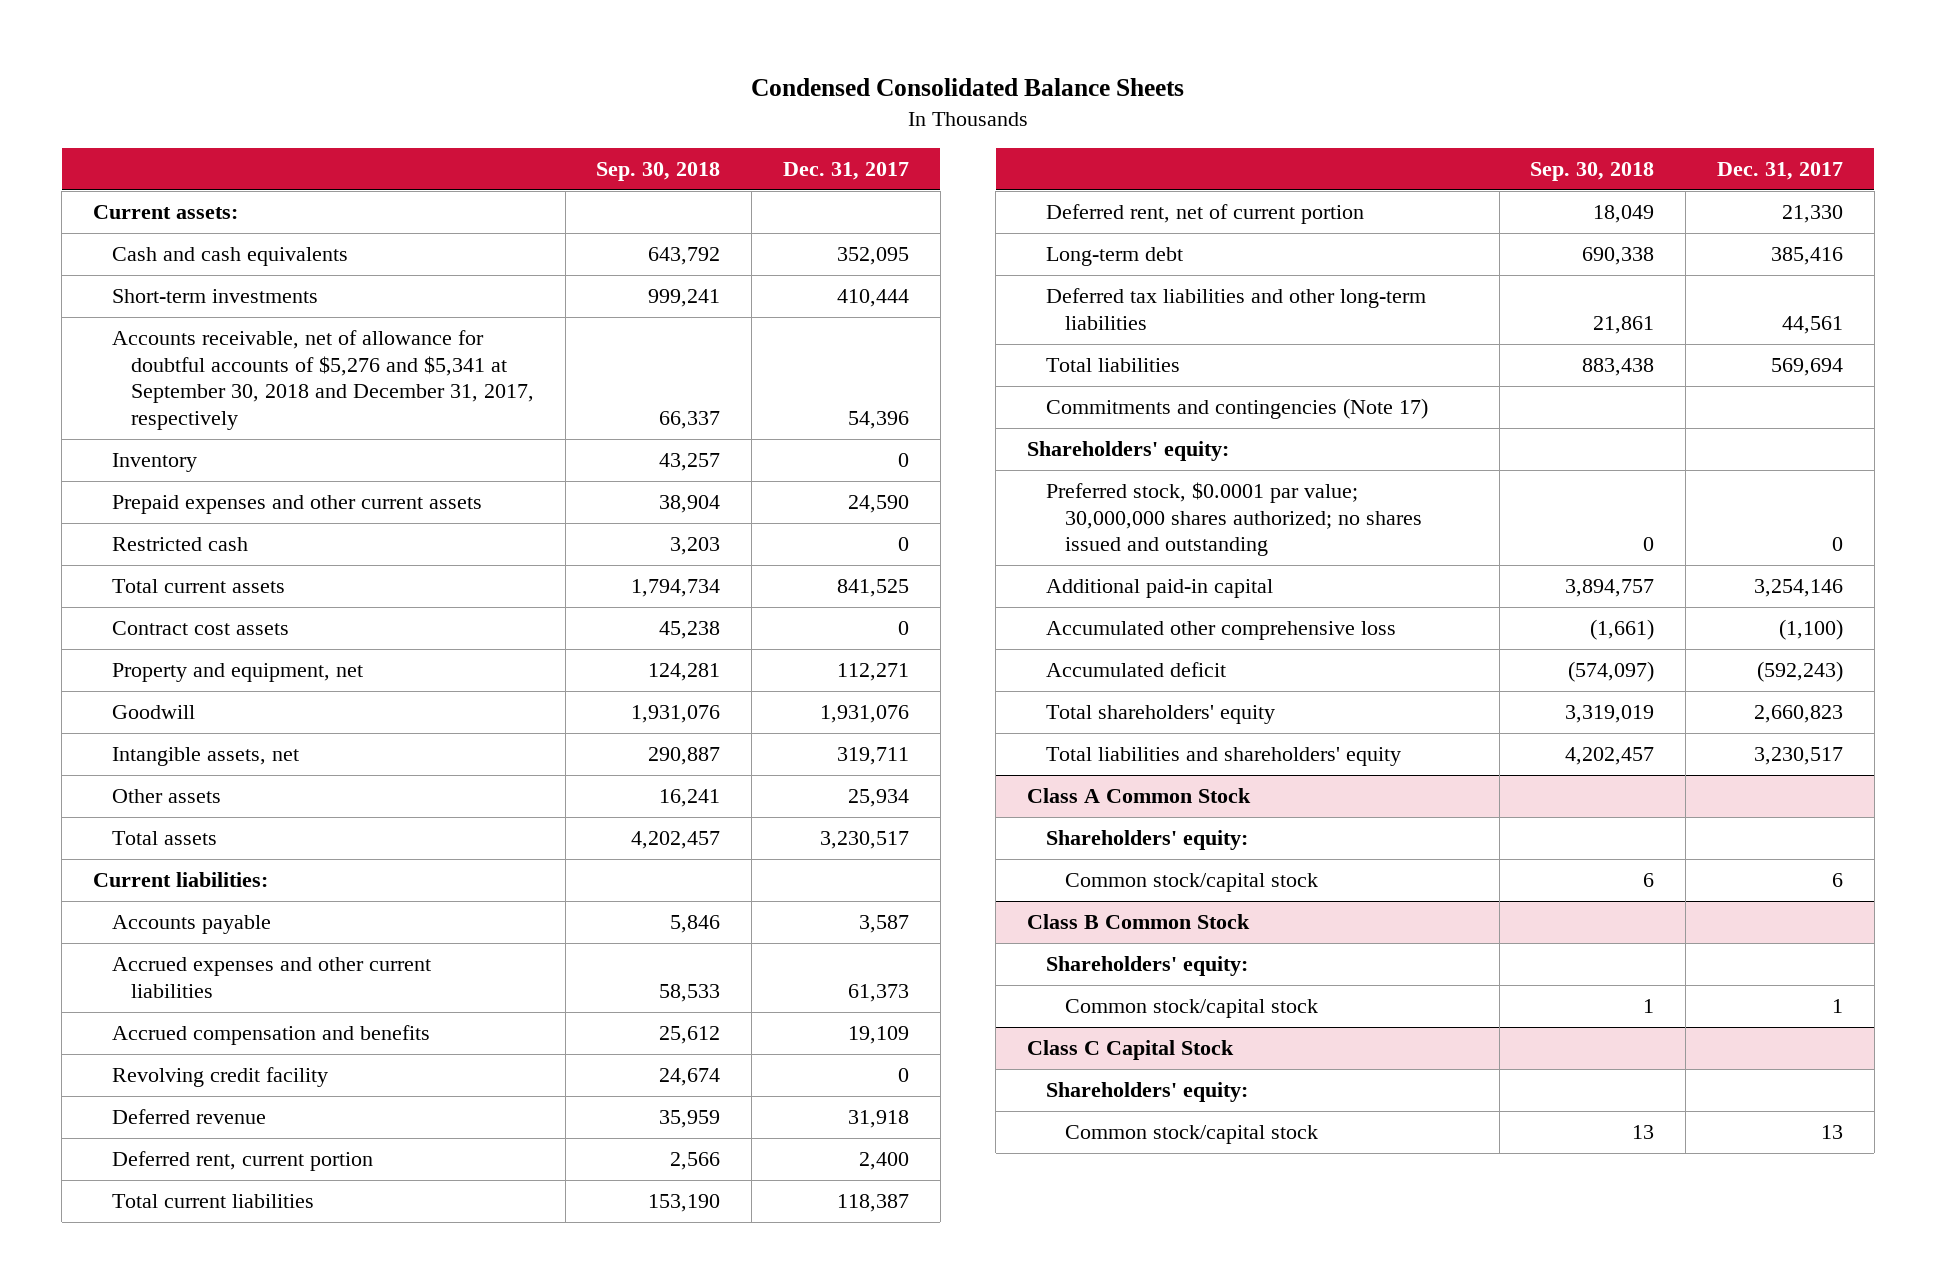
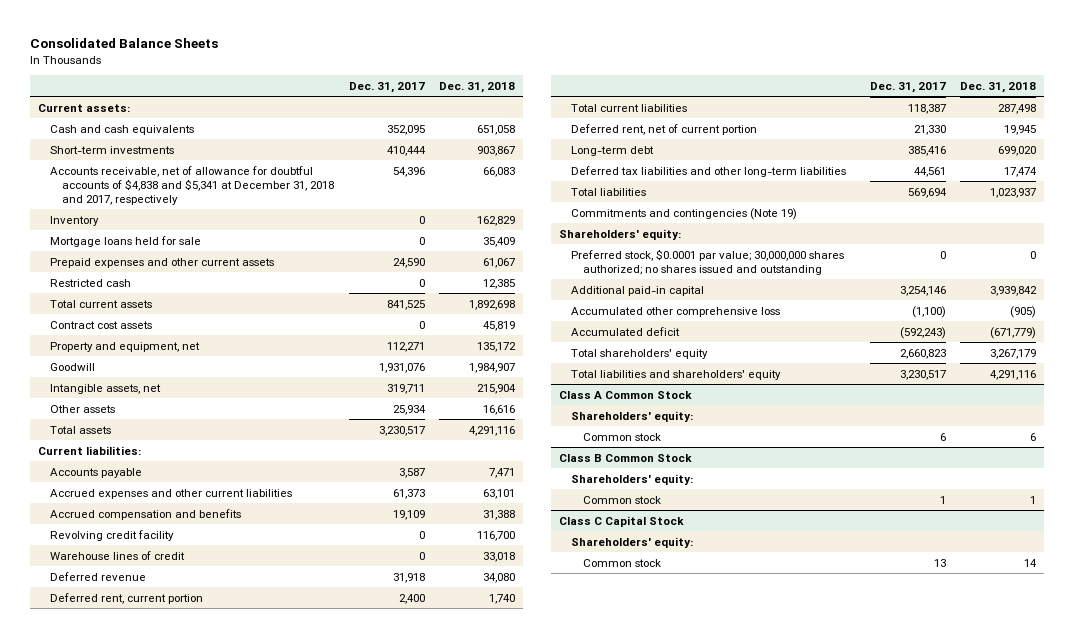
- Condensed Consolidated Balance Sheets
+ Consolidated Balance Sheets
- | Sep. 30, 2018 | Dec. 31, 2017
+ | Dec. 31, 2017 | Dec. 31, 2018
- Accounts receivable, net of allowance for doubtful accounts of $5,276 and $5,341 at September 30, 2018 and December 31, 2017, respectively | 66,337 | 54,396
+ Accounts receivable, net of allowance for doubtful accounts of $4,838 and $5,341 at December 31, 2018 and 2017, respectively | 54,396 | 66,083
+ Mortgage loans held for sale | 0 | 35,409
+ Warehouse lines of credit | 0 | 33,018
- Commitments and contingencies (Note 17)
+ Commitments and contingencies (Note 19)
@ Class A Common Stock
- Common stock/capital stock | 6 | 6
+ Common stock | 6 | 6
@ Class B Common Stock
- Common stock/capital stock | 1 | 1
+ Common stock | 1 | 1
@ Class C Capital Stock
- Common stock/capital stock | 13 | 13
+ Common stock | 13 | 14

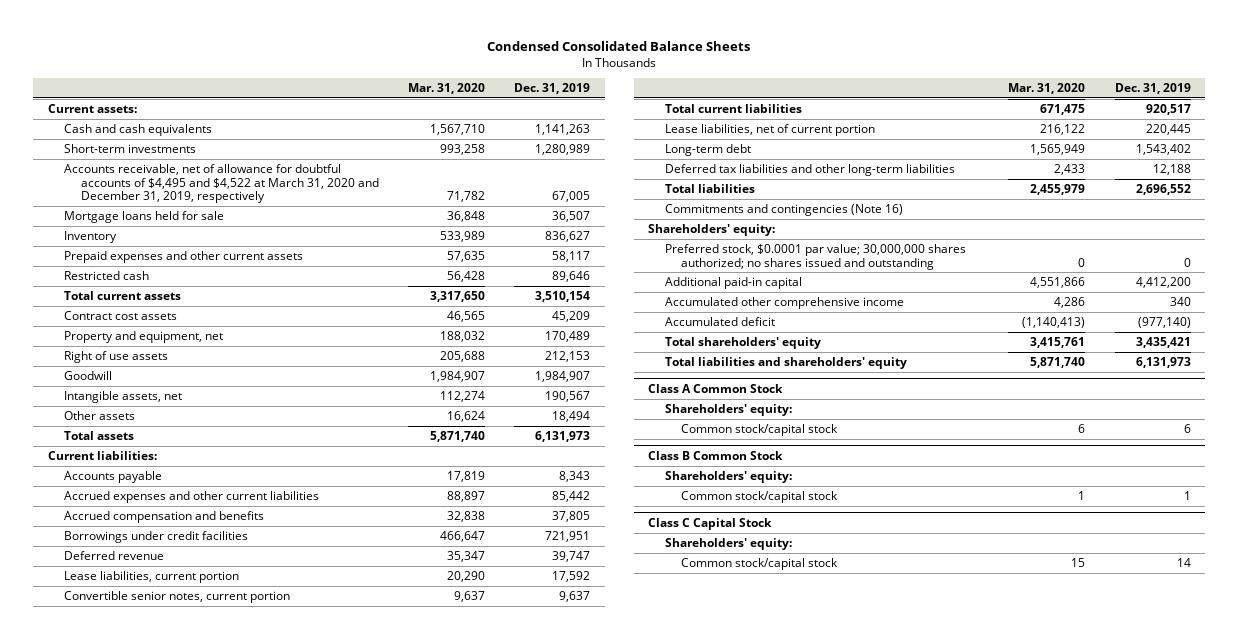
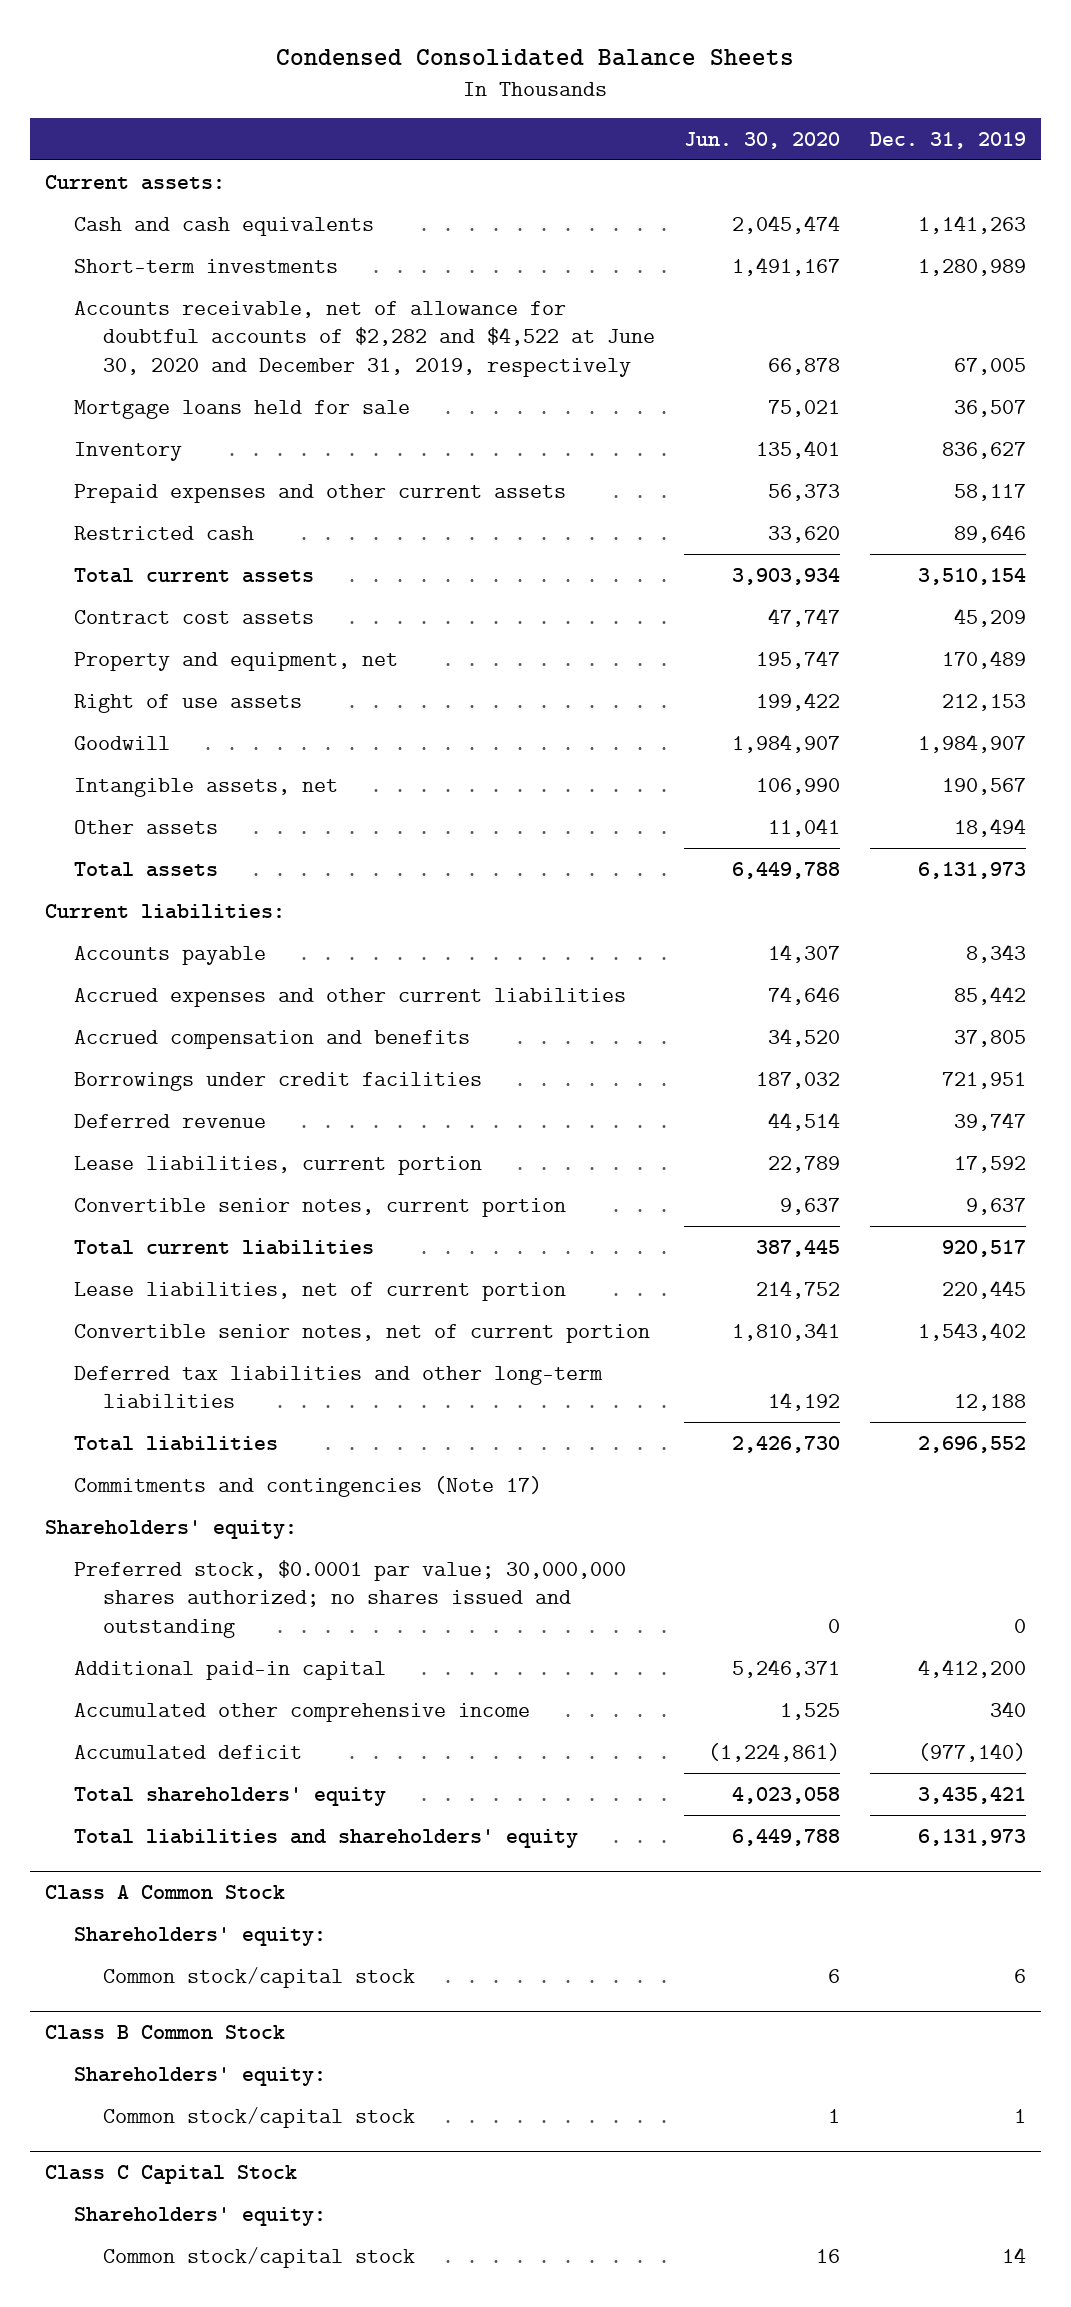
- | Mar. 31, 2020 | Dec. 31, 2019
+ | Jun. 30, 2020 | Dec. 31, 2019
- Accounts receivable, net of allowance for doubtful accounts of $4,495 and $4,522 at March 31, 2020 and December 31, 2019, respectively | 71,782 | 67,005
+ Accounts receivable, net of allowance for doubtful accounts of $2,282 and $4,522 at June 30, 2020 and December 31, 2019, respectively | 66,878 | 67,005
- Long-term debt | 1,565,949 | 1,543,402
+ Convertible senior notes, net of current portion | 1,810,341 | 1,543,402
- Commitments and contingencies (Note 16)
+ Commitments and contingencies (Note 17)

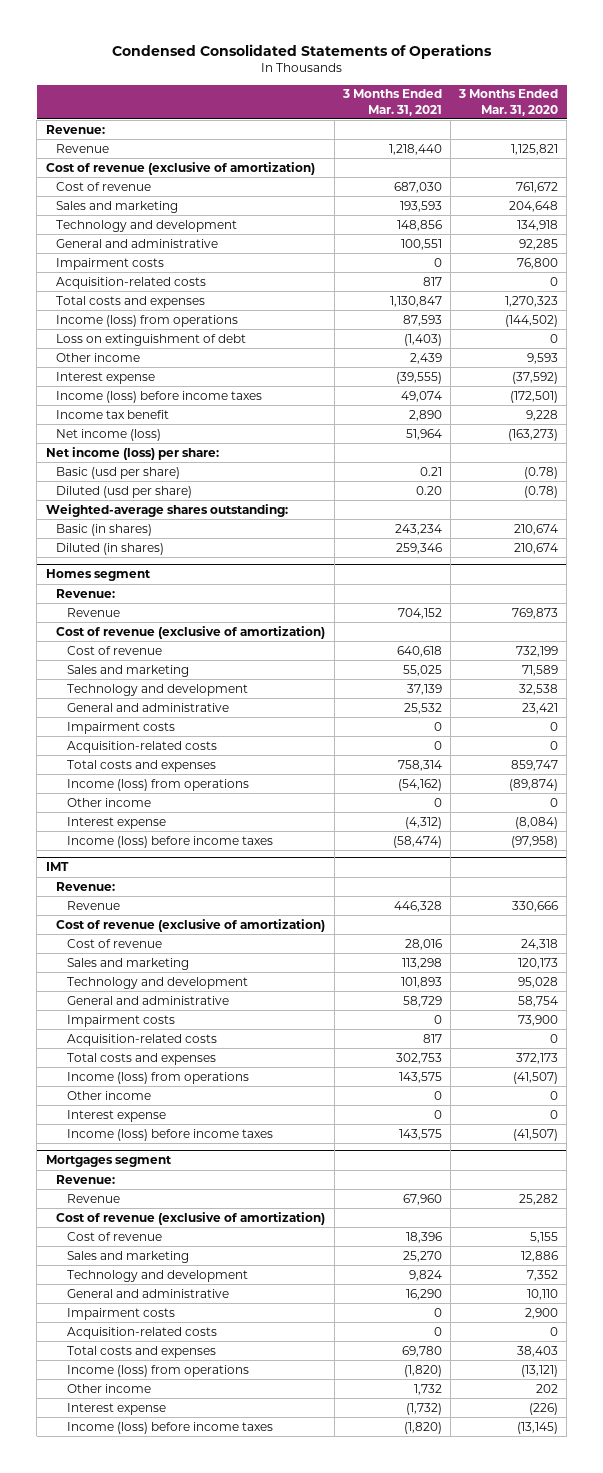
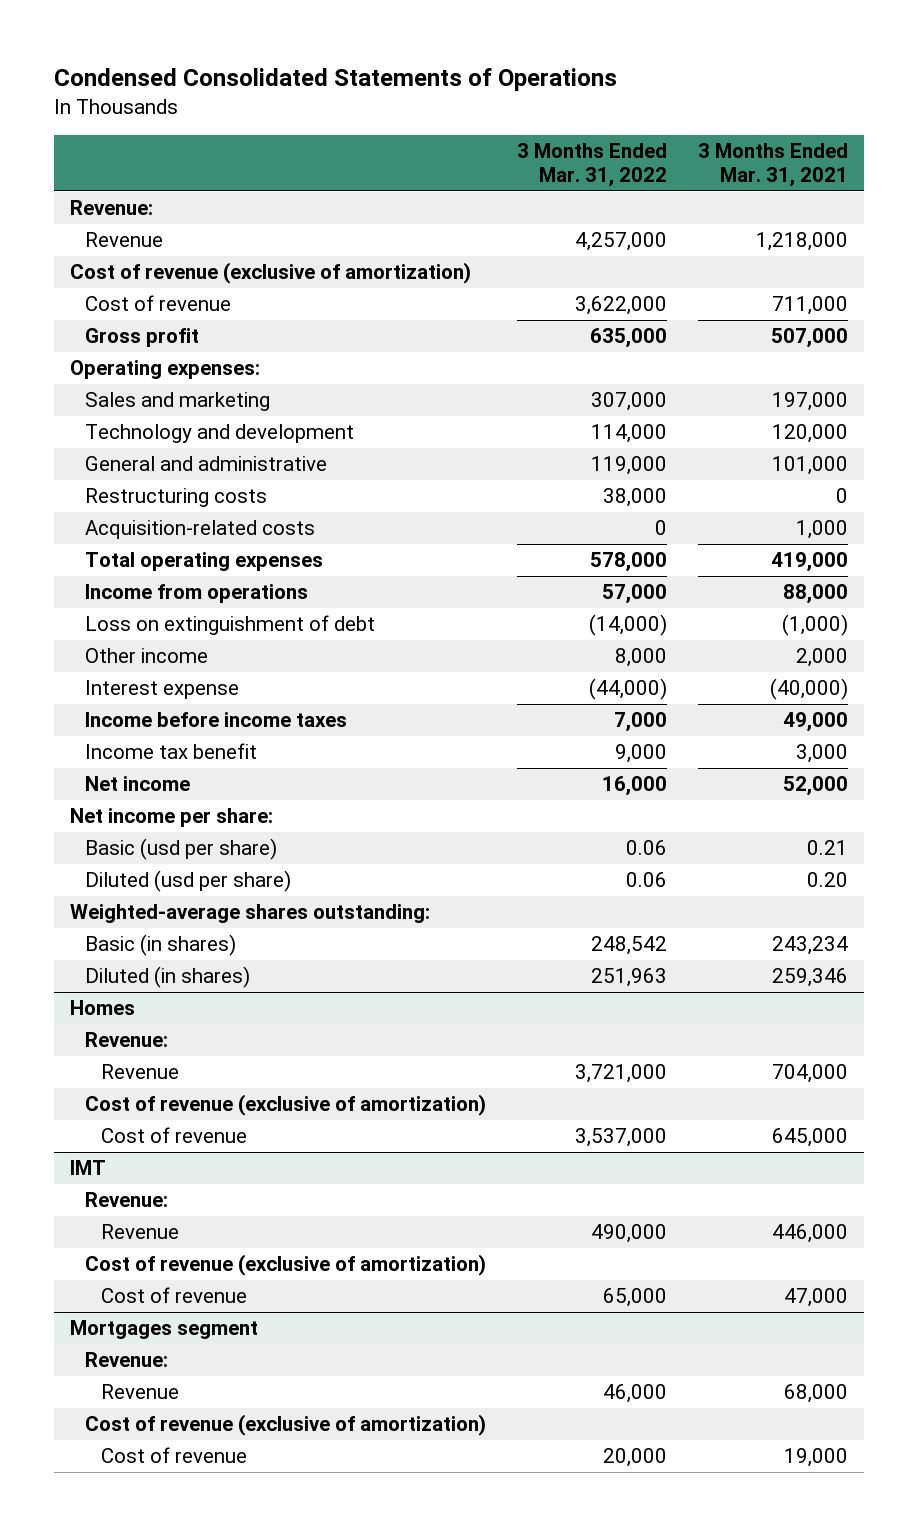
- | 3 Months Ended Mar. 31, 2021 | 3 Months Ended Mar. 31, 2020
+ | 3 Months Ended Mar. 31, 2022 | 3 Months Ended Mar. 31, 2021
- Revenue | 1,218,440 | 1,125,821
+ Revenue | 4,257,000 | 1,218,000
- Cost of revenue | 687,030 | 761,672
- Sales and marketing | 193,593 | 204,648
- Technology and development | 148,856 | 134,918
- General and administrative | 100,551 | 92,285
- Impairment costs | 0 | 76,800
- Acquisition-related costs | 817 | 0
- Total costs and expenses | 1,130,847 | 1,270,323
- Income (loss) from operations | 87,593 | (144,502)
- Loss on extinguishment of debt | (1,403) | 0
- Other income | 2,439 | 9,593
- Interest expense | (39,555) | (37,592)
- Income (loss) before income taxes | 49,074 | (172,501)
- Income tax benefit | 2,890 | 9,228
- Net income (loss) | 51,964 | (163,273)
- Net income (loss) per share:
+ Cost of revenue | 3,622,000 | 711,000
+ Gross profit | 635,000 | 507,000
+ Operating expenses:
+ Sales and marketing | 307,000 | 197,000
+ Technology and development | 114,000 | 120,000
+ General and administrative | 119,000 | 101,000
+ Restructuring costs | 38,000 | 0
+ Acquisition-related costs | 0 | 1,000
+ Total operating expenses | 578,000 | 419,000
+ Income from operations | 57,000 | 88,000
+ Loss on extinguishment of debt | (14,000) | (1,000)
+ Other income | 8,000 | 2,000
+ Interest expense | (44,000) | (40,000)
+ Income before income taxes | 7,000 | 49,000
+ Income tax benefit | 9,000 | 3,000
+ Net income | 16,000 | 52,000
+ Net income per share:
- Homes segment
+ Homes
- Revenue | 704,152 | 769,873
+ Revenue | 3,721,000 | 704,000
- Cost of revenue | 640,618 | 732,199
- Sales and marketing | 55,025 | 71,589
- Technology and development | 37,139 | 32,538
- General and administrative | 25,532 | 23,421
- Impairment costs | 0 | 0
- Acquisition-related costs | 0 | 0
- Total costs and expenses | 758,314 | 859,747
- Income (loss) from operations | (54,162) | (89,874)
- Other income | 0 | 0
- Interest expense | (4,312) | (8,084)
- Income (loss) before income taxes | (58,474) | (97,958)
+ Cost of revenue | 3,537,000 | 645,000
@ IMT
- Revenue | 446,328 | 330,666
+ Revenue | 490,000 | 446,000
- Cost of revenue | 28,016 | 24,318
- Sales and marketing | 113,298 | 120,173
- Technology and development | 101,893 | 95,028
- General and administrative | 58,729 | 58,754
- Impairment costs | 0 | 73,900
- Acquisition-related costs | 817 | 0
- Total costs and expenses | 302,753 | 372,173
- Income (loss) from operations | 143,575 | (41,507)
- Other income | 0 | 0
- Interest expense | 0 | 0
- Income (loss) before income taxes | 143,575 | (41,507)
+ Cost of revenue | 65,000 | 47,000
@ Mortgages segment
- Revenue | 67,960 | 25,282
+ Revenue | 46,000 | 68,000
- Cost of revenue | 18,396 | 5,155
- Sales and marketing | 25,270 | 12,886
- Technology and development | 9,824 | 7,352
- General and administrative | 16,290 | 10,110
- Impairment costs | 0 | 2,900
- Acquisition-related costs | 0 | 0
- Total costs and expenses | 69,780 | 38,403
- Income (loss) from operations | (1,820) | (13,121)
- Other income | 1,732 | 202
- Interest expense | (1,732) | (226)
- Income (loss) before income taxes | (1,820) | (13,145)
+ Cost of revenue | 20,000 | 19,000

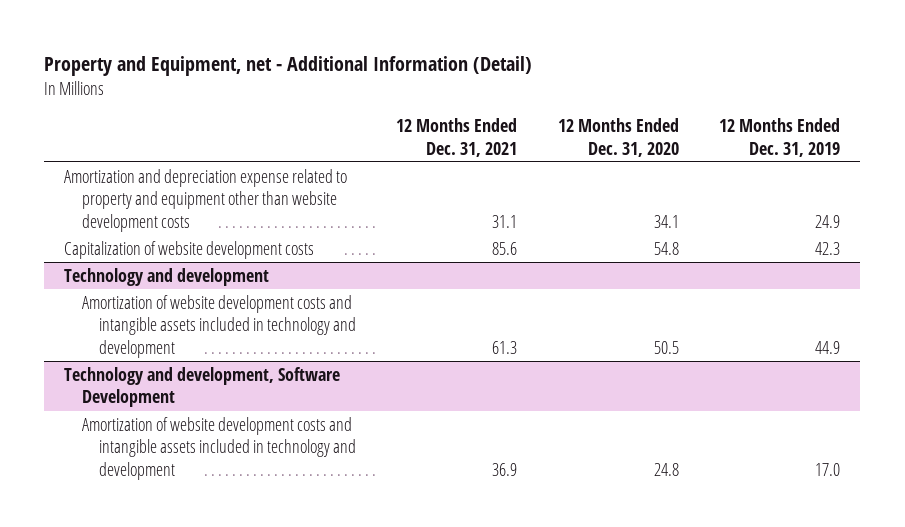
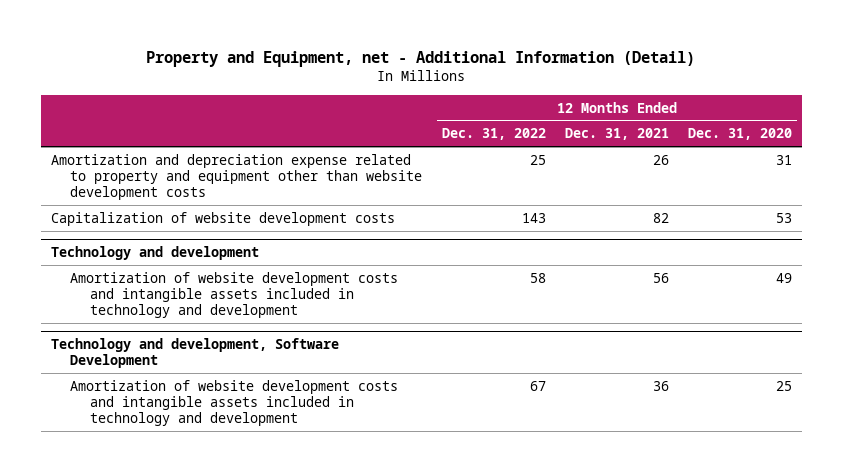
- | 12 Months Ended Dec. 31, 2021 | 12 Months Ended Dec. 31, 2020 | 12 Months Ended Dec. 31, 2019
+ | 12 Months Ended Dec. 31, 2022 | 12 Months Ended Dec. 31, 2021 | 12 Months Ended Dec. 31, 2020
- Amortization and depreciation expense related to property and equipment other than website development costs | 31.1 | 34.1 | 24.9
- Capitalization of website development costs | 85.6 | 54.8 | 42.3
+ Amortization and depreciation expense related to property and equipment other than website development costs | 25 | 26 | 31
+ Capitalization of website development costs | 143 | 82 | 53
@ Technology and development
- Amortization of website development costs and intangible assets included in technology and development | 61.3 | 50.5 | 44.9
+ Amortization of website development costs and intangible assets included in technology and development | 58 | 56 | 49
@ Technology and development, Software Development
- Amortization of website development costs and intangible assets included in technology and development | 36.9 | 24.8 | 17.0
+ Amortization of website development costs and intangible assets included in technology and development | 67 | 36 | 25

